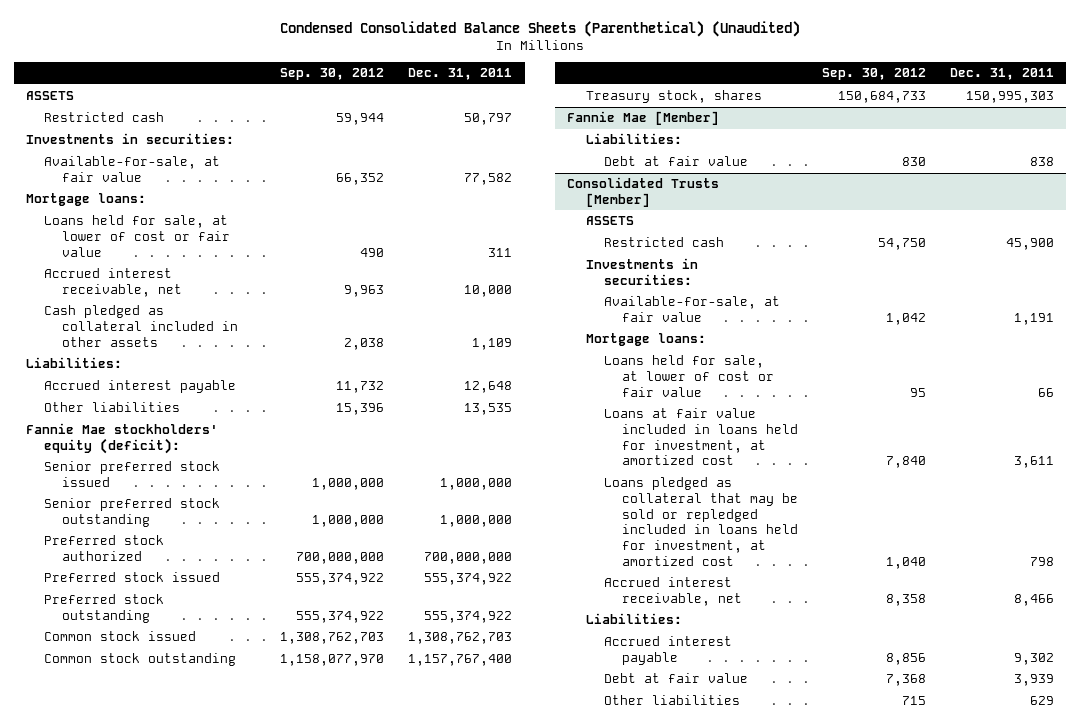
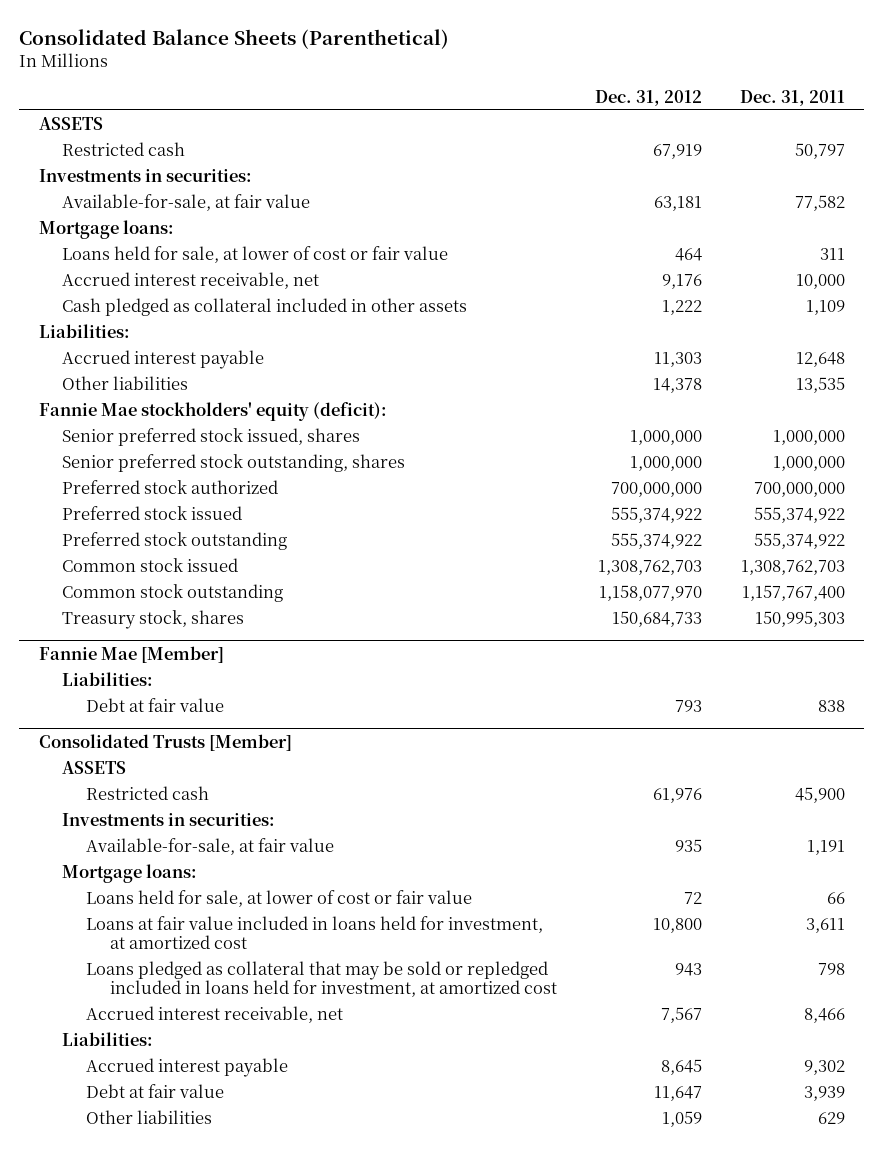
- Condensed Consolidated Balance Sheets (Parenthetical) (Unaudited)
+ Consolidated Balance Sheets (Parenthetical)
- | Sep. 30, 2012 | Dec. 31, 2011
+ | Dec. 31, 2012 | Dec. 31, 2011
- Senior preferred stock issued | 1,000,000 | 1,000,000
- Senior preferred stock outstanding | 1,000,000 | 1,000,000
+ Senior preferred stock issued, shares | 1,000,000 | 1,000,000
+ Senior preferred stock outstanding, shares | 1,000,000 | 1,000,000

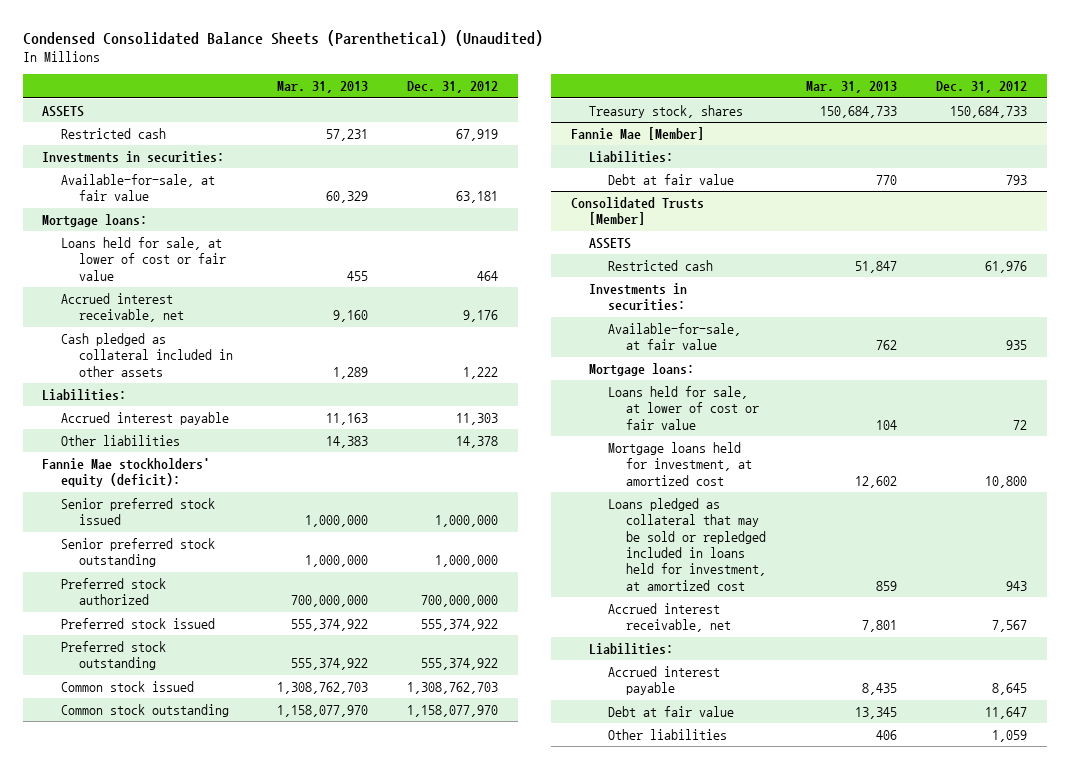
- Consolidated Balance Sheets (Parenthetical)
+ Condensed Consolidated Balance Sheets (Parenthetical) (Unaudited)
- | Dec. 31, 2012 | Dec. 31, 2011
+ | Mar. 31, 2013 | Dec. 31, 2012
- Senior preferred stock issued, shares | 1,000,000 | 1,000,000
- Senior preferred stock outstanding, shares | 1,000,000 | 1,000,000
+ Senior preferred stock issued | 1,000,000 | 1,000,000
+ Senior preferred stock outstanding | 1,000,000 | 1,000,000
@ Consolidated Trusts [Member]
- Loans at fair value included in loans held for investment, at amortized cost | 10,800 | 3,611
+ Mortgage loans held for investment, at amortized cost | 12,602 | 10,800

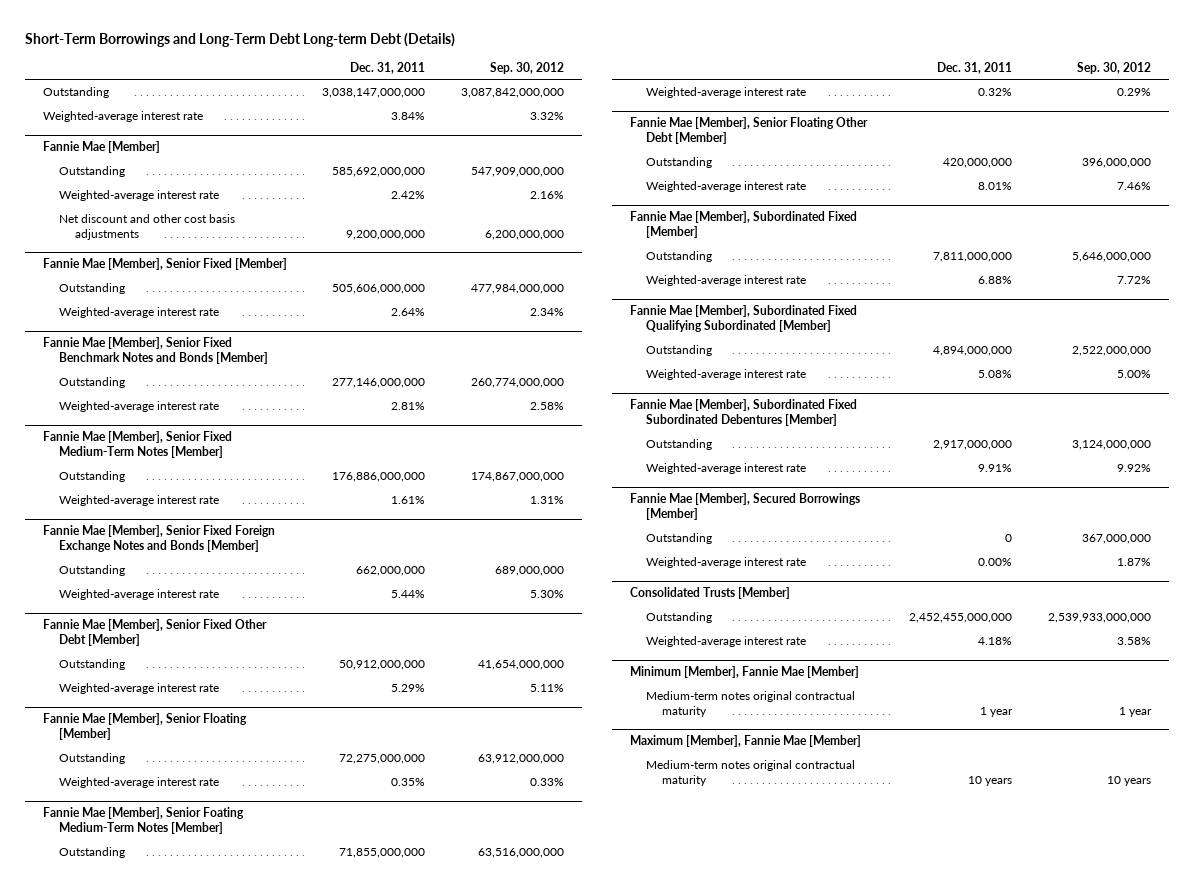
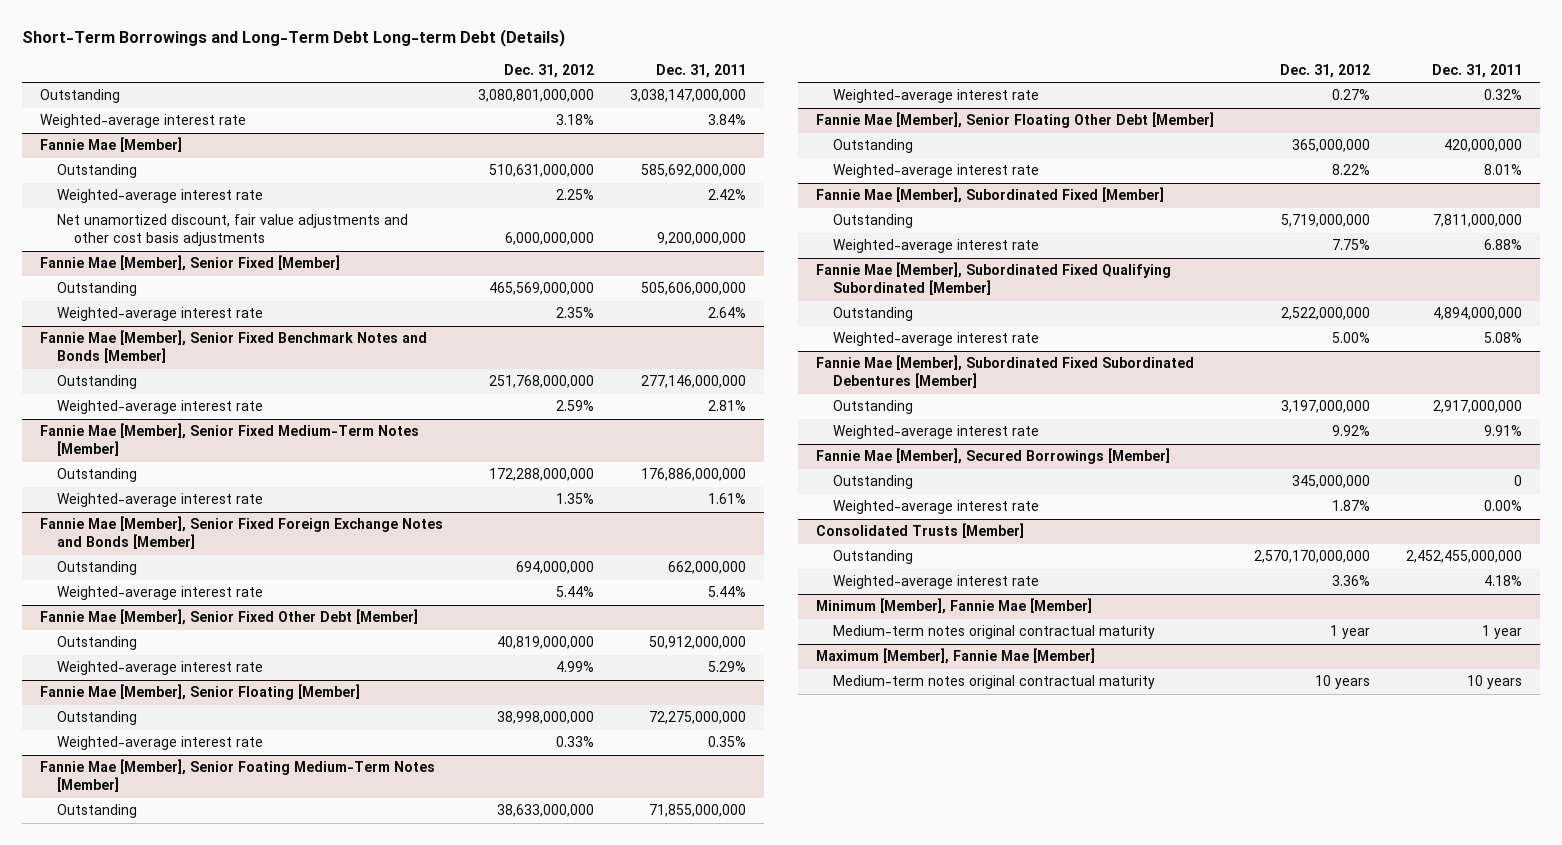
- | Dec. 31, 2011 | Sep. 30, 2012
+ | Dec. 31, 2012 | Dec. 31, 2011
@ Fannie Mae [Member]
- Net discount and other cost basis adjustments | 9,200,000,000 | 6,200,000,000
+ Net unamortized discount, fair value adjustments and other cost basis adjustments | 6,000,000,000 | 9,200,000,000

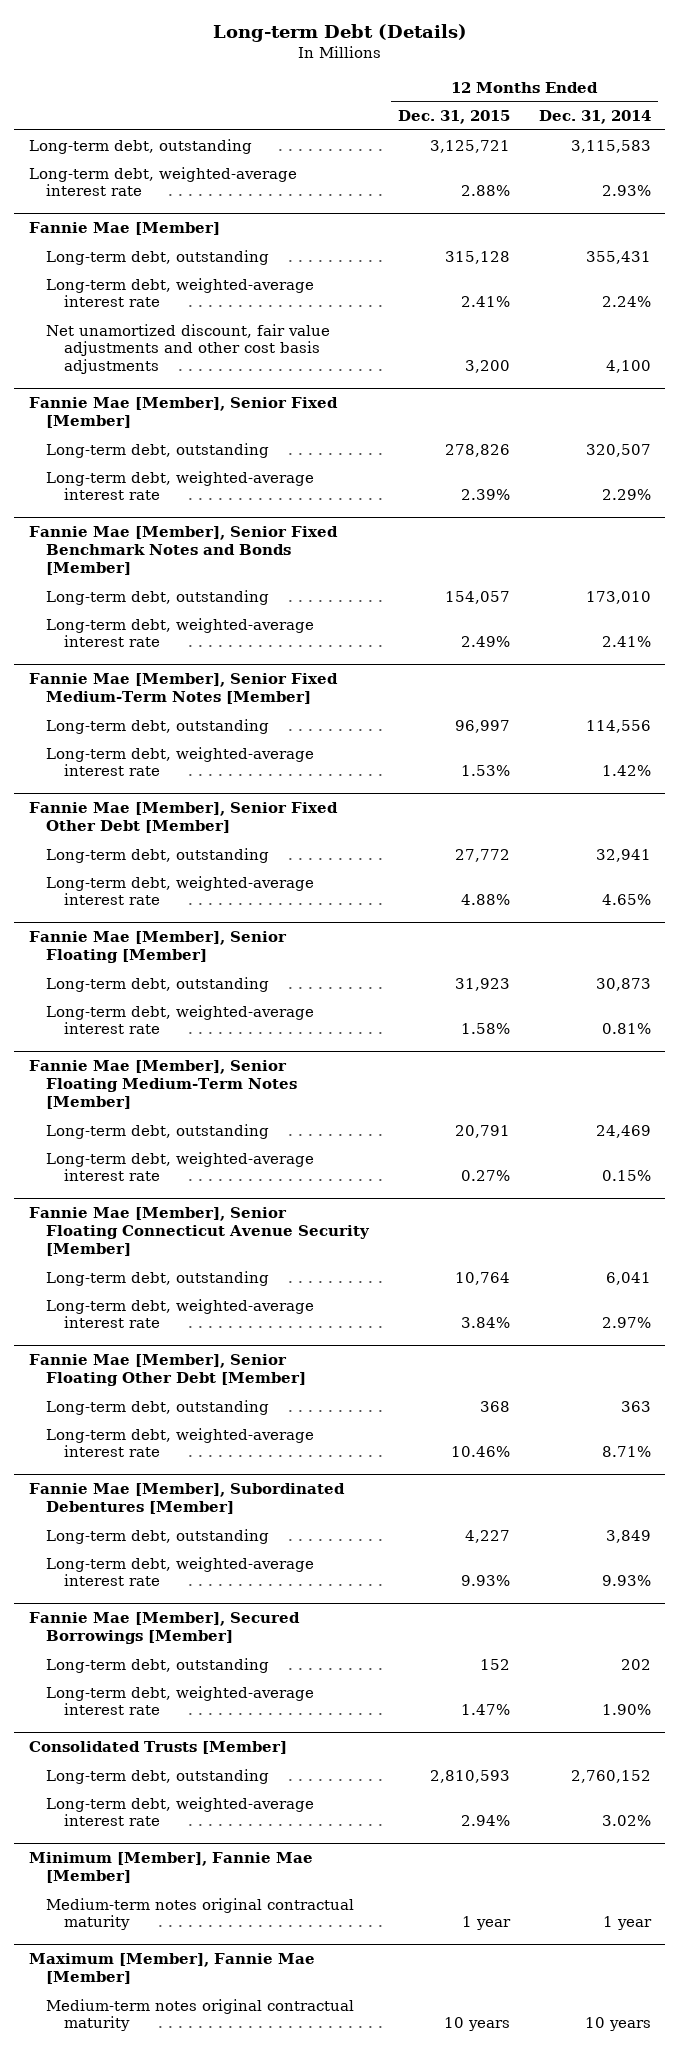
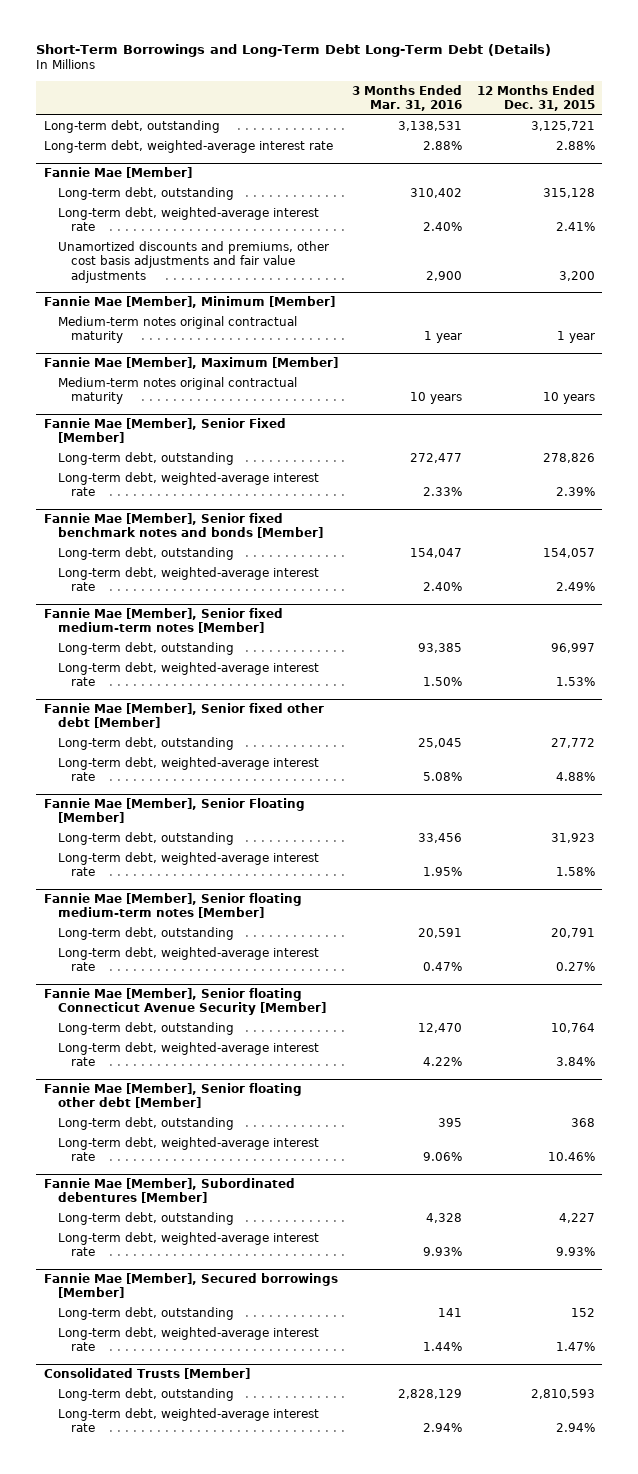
- Long-term Debt (Details)
+ Short-Term Borrowings and Long-Term Debt Long-Term Debt (Details)
- | 12 Months Ended Dec. 31, 2015 | 12 Months Ended Dec. 31, 2014
+ | 3 Months Ended Mar. 31, 2016 | 12 Months Ended Dec. 31, 2015
@ Fannie Mae [Member]
- Net unamortized discount, fair value adjustments and other cost basis adjustments | 3,200 | 4,100
+ Unamortized discounts and premiums, other cost basis adjustments and fair value adjustments | 2,900 | 3,200
+ Fannie Mae [Member], Minimum [Member]
+ Medium-term notes original contractual maturity | 1 year | 1 year
+ Fannie Mae [Member], Maximum [Member]
+ Medium-term notes original contractual maturity | 10 years | 10 years
- Fannie Mae [Member], Senior Fixed Benchmark Notes and Bonds [Member]
+ Fannie Mae [Member], Senior fixed benchmark notes and bonds [Member]
- Fannie Mae [Member], Senior Fixed Medium-Term Notes [Member]
+ Fannie Mae [Member], Senior fixed medium-term notes [Member]
- Fannie Mae [Member], Senior Fixed Other Debt [Member]
+ Fannie Mae [Member], Senior fixed other debt [Member]
- Fannie Mae [Member], Senior Floating Medium-Term Notes [Member]
+ Fannie Mae [Member], Senior floating medium-term notes [Member]
- Fannie Mae [Member], Senior Floating Connecticut Avenue Security [Member]
+ Fannie Mae [Member], Senior floating Connecticut Avenue Security [Member]
- Fannie Mae [Member], Senior Floating Other Debt [Member]
+ Fannie Mae [Member], Senior floating other debt [Member]
- Fannie Mae [Member], Subordinated Debentures [Member]
+ Fannie Mae [Member], Subordinated debentures [Member]
- Fannie Mae [Member], Secured Borrowings [Member]
+ Fannie Mae [Member], Secured borrowings [Member]
- Minimum [Member], Fannie Mae [Member]
- Medium-term notes original contractual maturity | 1 year | 1 year
- Maximum [Member], Fannie Mae [Member]
- Medium-term notes original contractual maturity | 10 years | 10 years

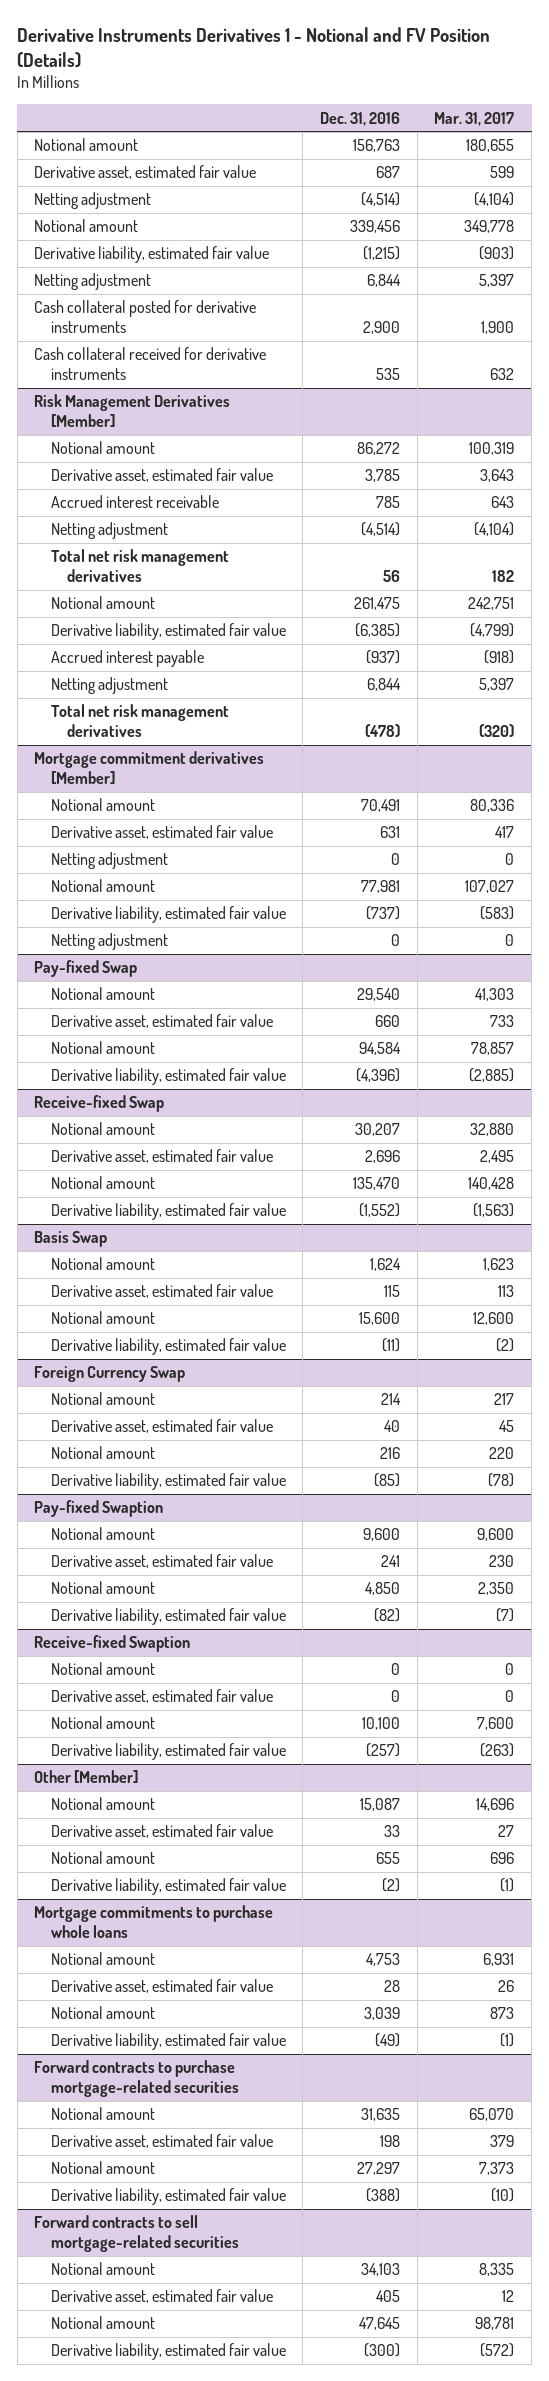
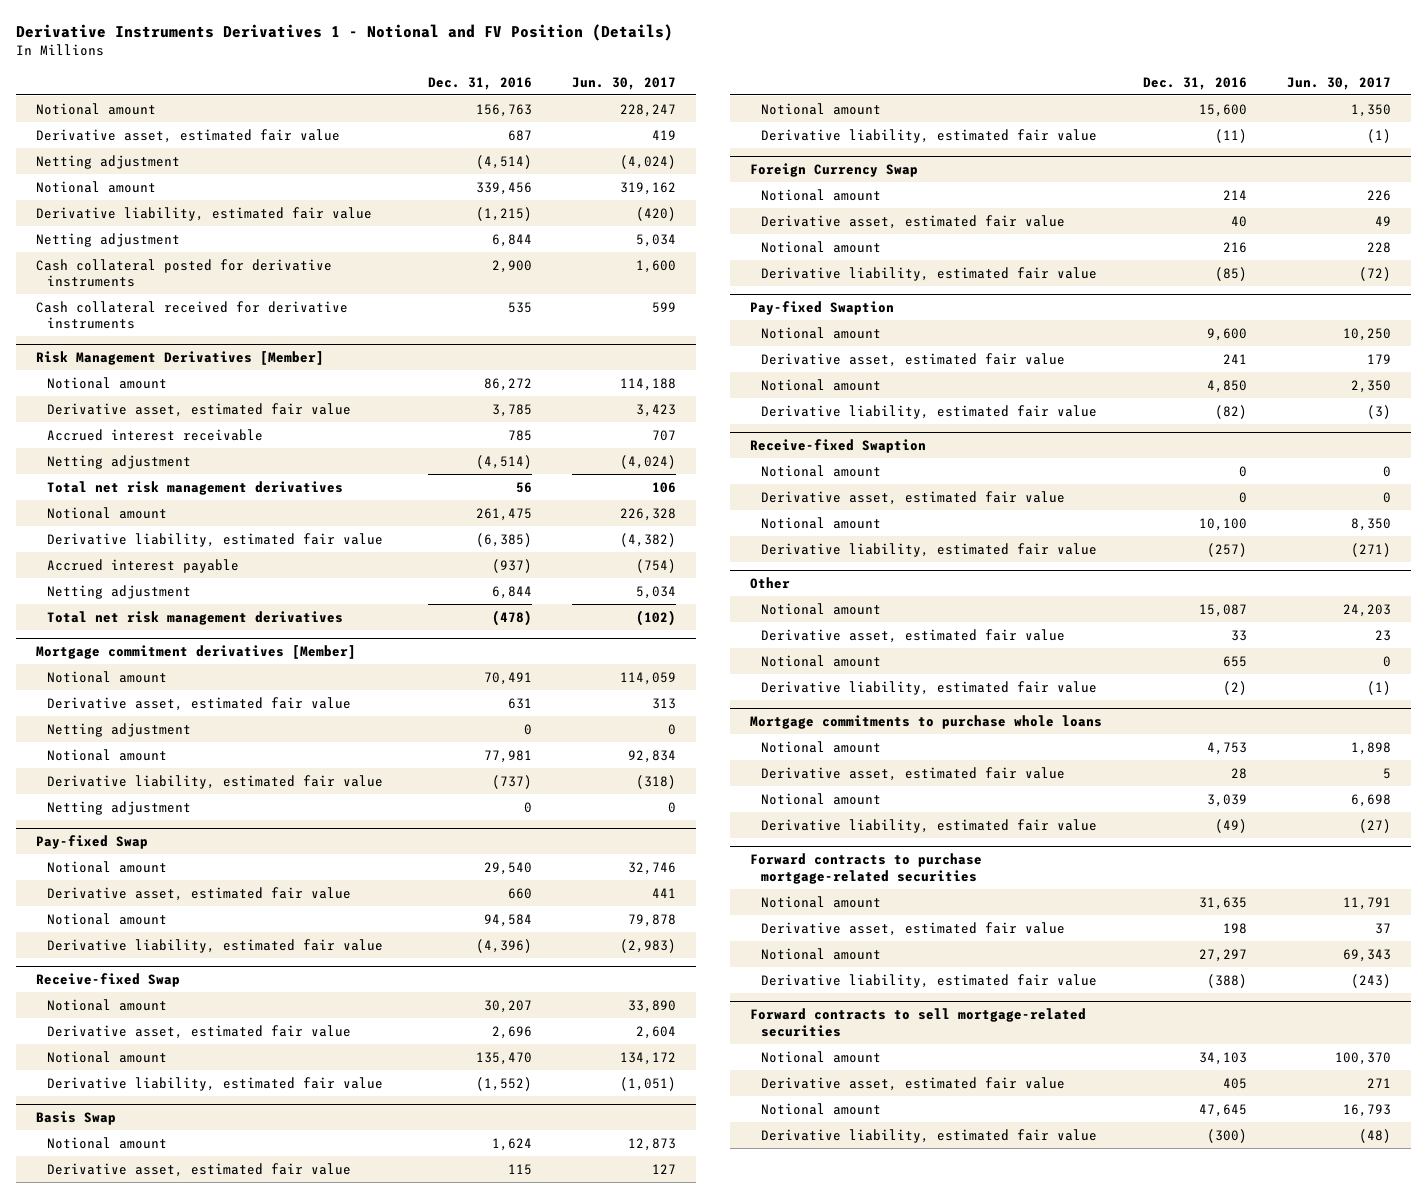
- | Dec. 31, 2016 | Mar. 31, 2017
+ | Dec. 31, 2016 | Jun. 30, 2017
- Other [Member]
+ Other

